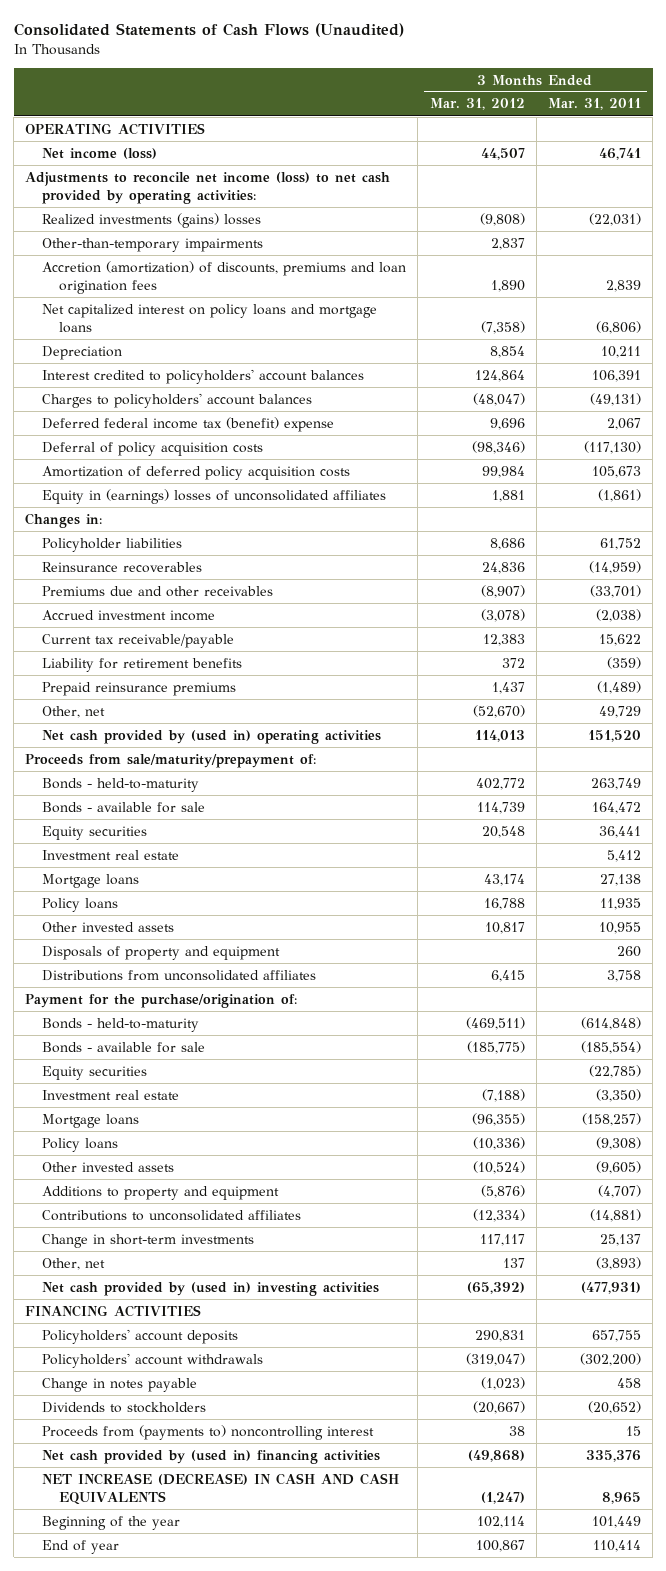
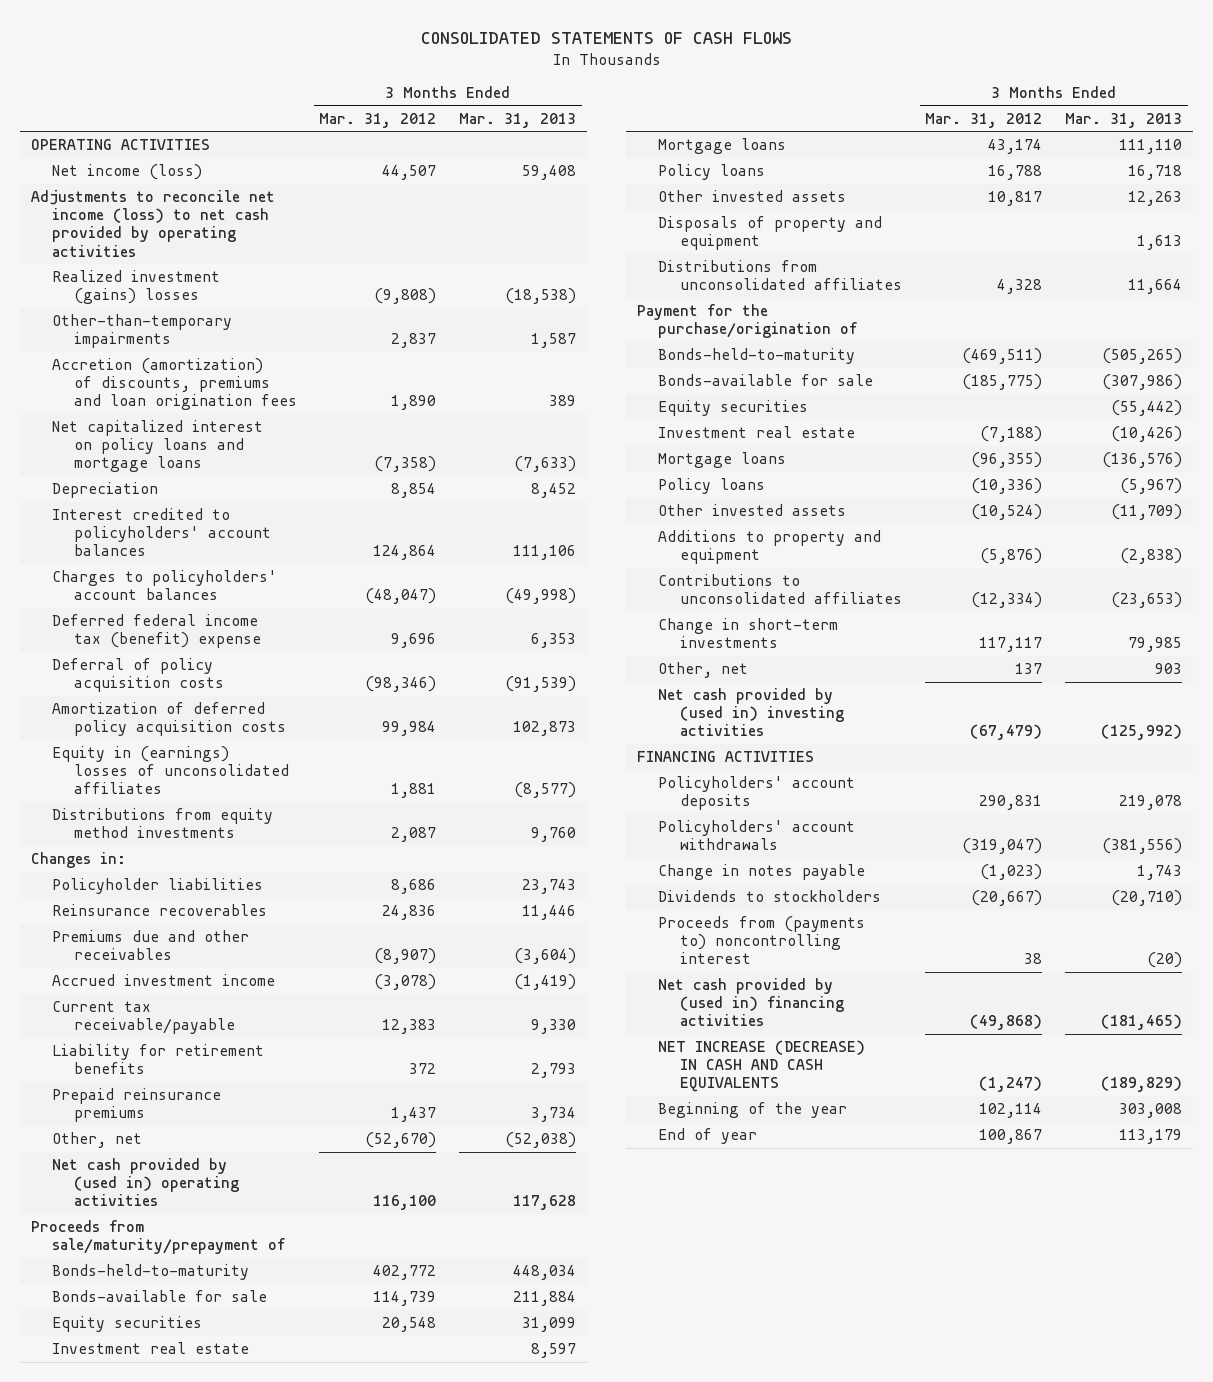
- Consolidated Statements of Cash Flows (Unaudited)
+ CONSOLIDATED STATEMENTS OF CASH FLOWS
- | 3 Months Ended Mar. 31, 2012 | 3 Months Ended Mar. 31, 2011
+ | 3 Months Ended Mar. 31, 2012 | 3 Months Ended Mar. 31, 2013
- Adjustments to reconcile net income (loss) to net cash provided by operating activities:
- Realized investments (gains) losses | (9,808) | (22,031)
+ Adjustments to reconcile net income (loss) to net cash provided by operating activities
+ Realized investment (gains) losses | (9,808) | (18,538)
+ Distributions from equity method investments | 2,087 | 9,760
- Net cash provided by (used in) operating activities | 114,013 | 151,520
- Proceeds from sale/maturity/prepayment of:
- Bonds - held-to-maturity | 402,772 | 263,749
- Bonds - available for sale | 114,739 | 164,472
+ Net cash provided by (used in) operating activities | 116,100 | 117,628
+ Proceeds from sale/maturity/prepayment of
+ Bonds-held-to-maturity | 402,772 | 448,034
+ Bonds-available for sale | 114,739 | 211,884
- Distributions from unconsolidated affiliates | 6,415 | 3,758
- Payment for the purchase/origination of:
- Bonds - held-to-maturity | (469,511) | (614,848)
- Bonds - available for sale | (185,775) | (185,554)
+ Distributions from unconsolidated affiliates | 4,328 | 11,664
+ Payment for the purchase/origination of
+ Bonds-held-to-maturity | (469,511) | (505,265)
+ Bonds-available for sale | (185,775) | (307,986)
- Net cash provided by (used in) investing activities | (65,392) | (477,931)
+ Net cash provided by (used in) investing activities | (67,479) | (125,992)

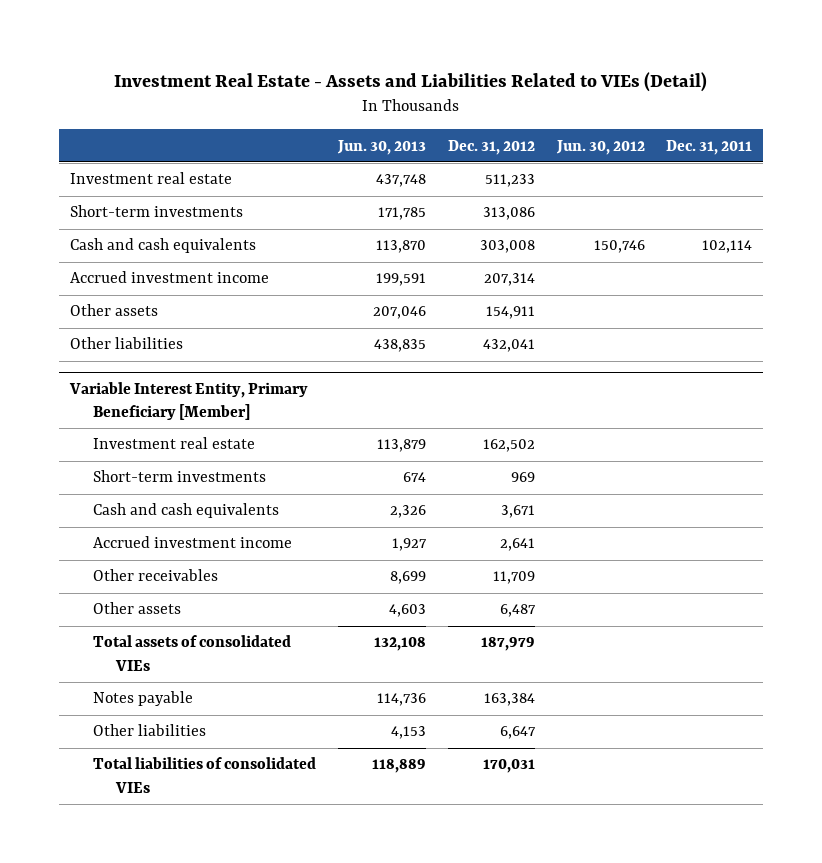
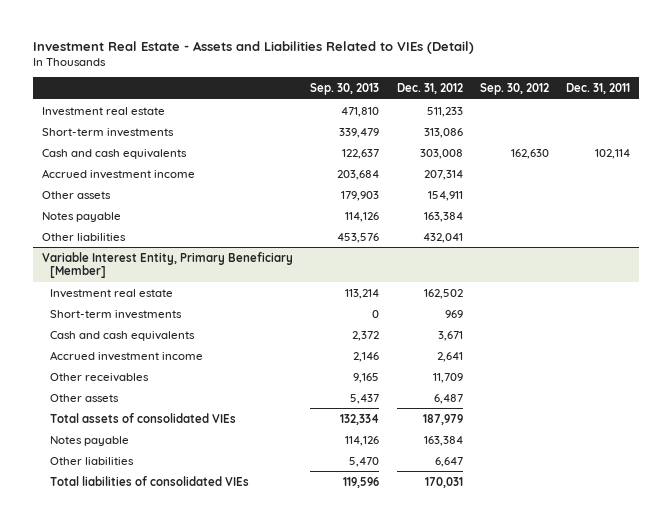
- | Jun. 30, 2013 | Dec. 31, 2012 | Jun. 30, 2012 | Dec. 31, 2011
+ | Sep. 30, 2013 | Dec. 31, 2012 | Sep. 30, 2012 | Dec. 31, 2011
+ Notes payable | 114,126 | 163,384 | |

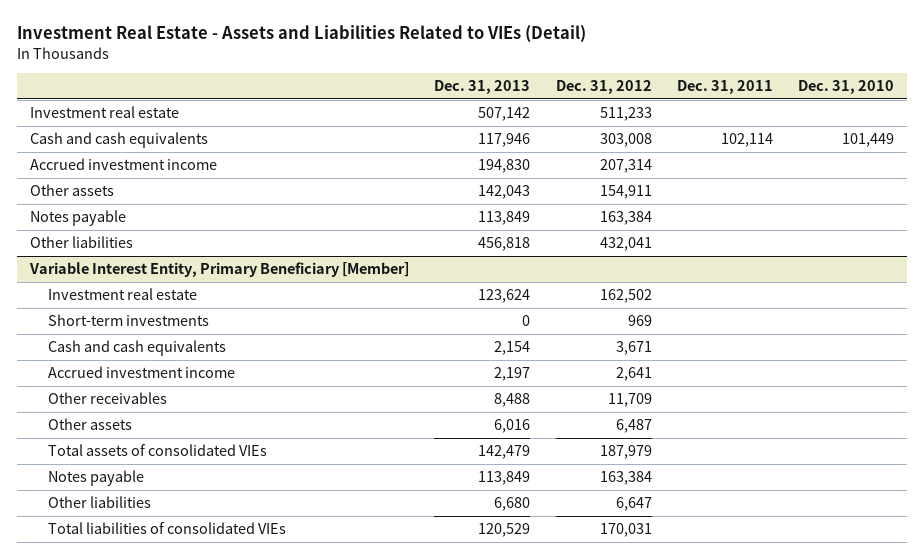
- | Sep. 30, 2013 | Dec. 31, 2012 | Sep. 30, 2012 | Dec. 31, 2011
+ | Dec. 31, 2013 | Dec. 31, 2012 | Dec. 31, 2011 | Dec. 31, 2010
- Short-term investments | 339,479 | 313,086 | |

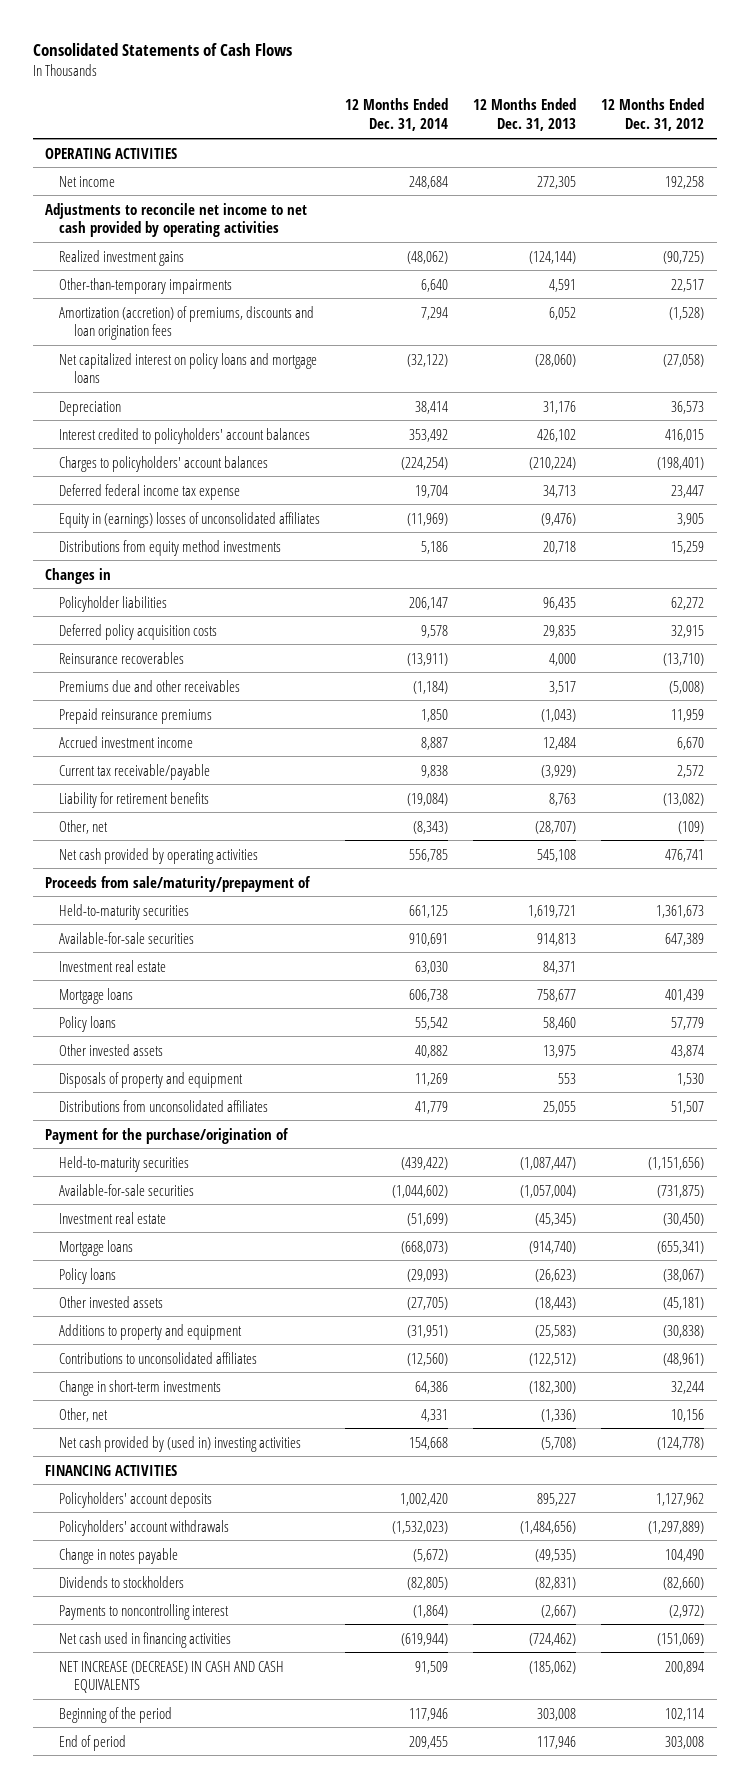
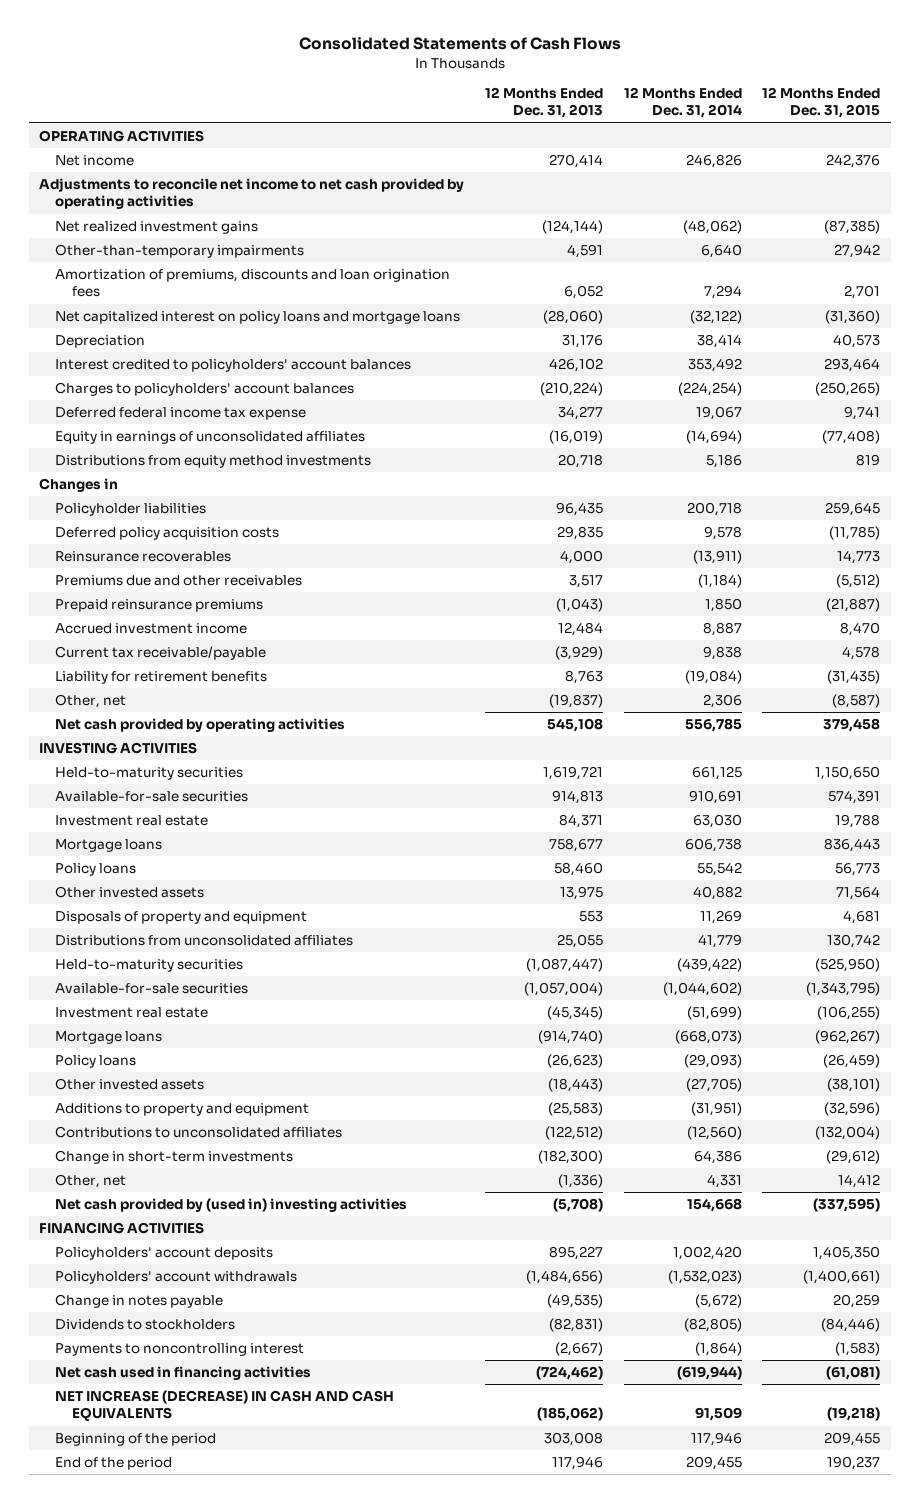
- | 12 Months Ended Dec. 31, 2014 | 12 Months Ended Dec. 31, 2013 | 12 Months Ended Dec. 31, 2012
+ | 12 Months Ended Dec. 31, 2013 | 12 Months Ended Dec. 31, 2014 | 12 Months Ended Dec. 31, 2015
- Net income | 248,684 | 272,305 | 192,258
+ Net income | 270,414 | 246,826 | 242,376
- Realized investment gains | (48,062) | (124,144) | (90,725)
+ Net realized investment gains | (124,144) | (48,062) | (87,385)
- Amortization (accretion) of premiums, discounts and loan origination fees | 7,294 | 6,052 | (1,528)
+ Amortization of premiums, discounts and loan origination fees | 6,052 | 7,294 | 2,701
- Deferred federal income tax expense | 19,704 | 34,713 | 23,447
- Equity in (earnings) losses of unconsolidated affiliates | (11,969) | (9,476) | 3,905
+ Deferred federal income tax expense | 34,277 | 19,067 | 9,741
+ Equity in earnings of unconsolidated affiliates | (16,019) | (14,694) | (77,408)
- Policyholder liabilities | 206,147 | 96,435 | 62,272
+ Policyholder liabilities | 96,435 | 200,718 | 259,645
- Other, net | (8,343) | (28,707) | (109)
+ Other, net | (19,837) | 2,306 | (8,587)
- Proceeds from sale/maturity/prepayment of
+ INVESTING ACTIVITIES
- Payment for the purchase/origination of
- End of period | 209,455 | 117,946 | 303,008
+ End of the period | 117,946 | 209,455 | 190,237

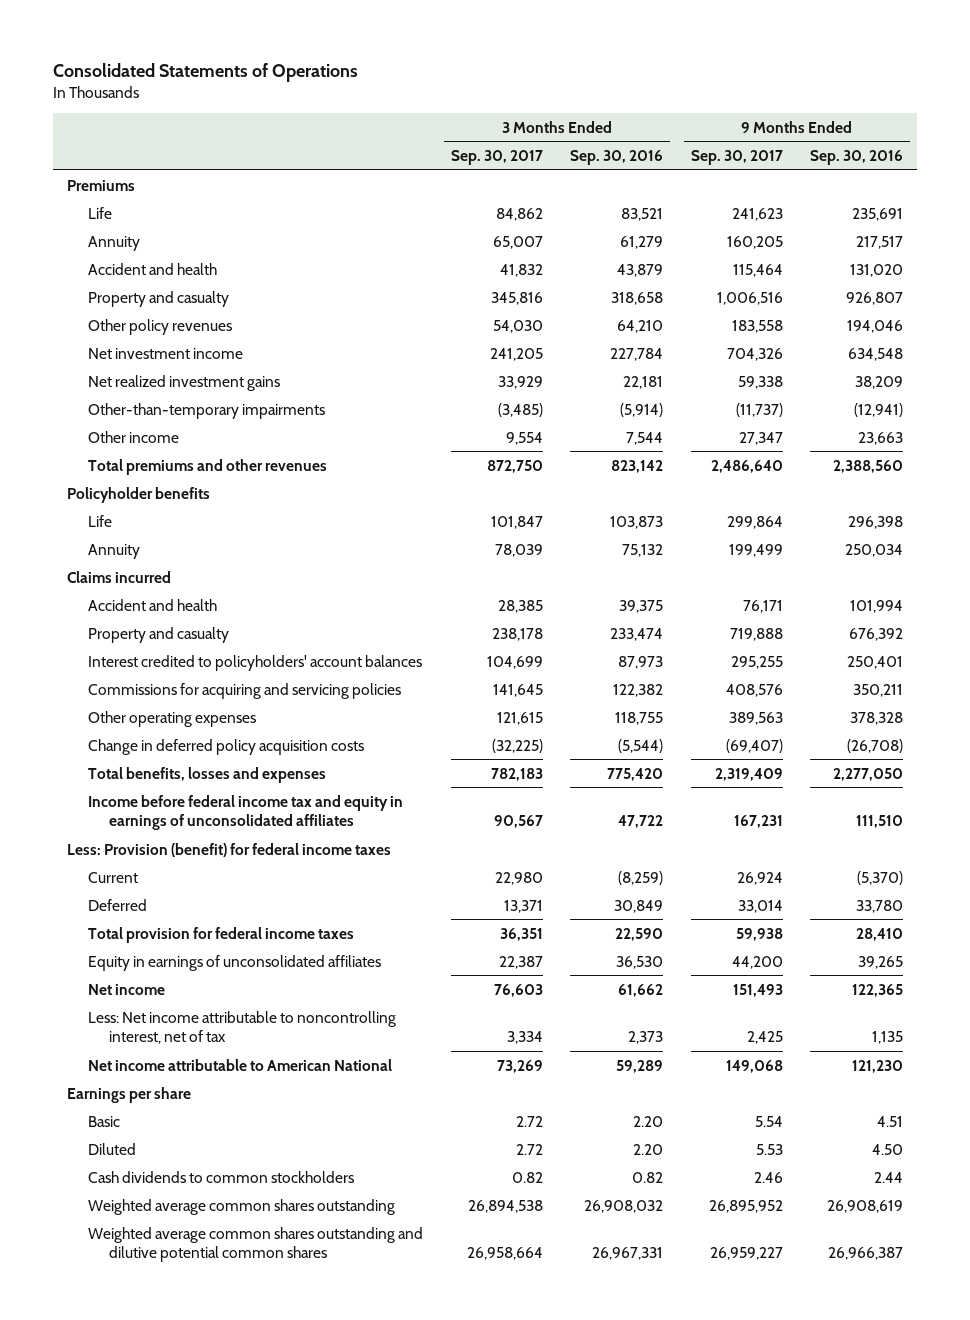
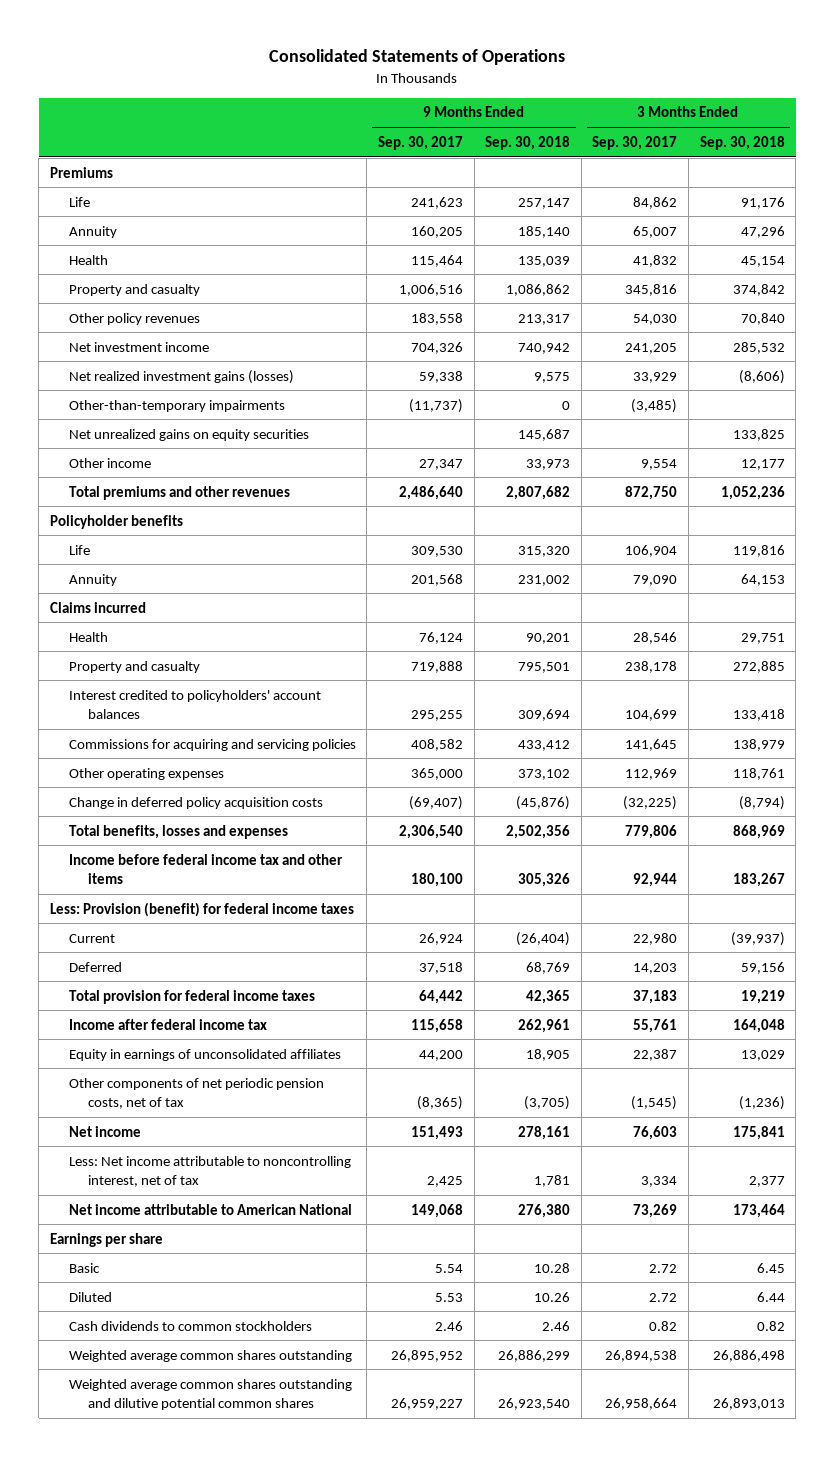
- | 3 Months Ended Sep. 30, 2017 | 3 Months Ended Sep. 30, 2016 | 9 Months Ended Sep. 30, 2017 | 9 Months Ended Sep. 30, 2016
+ | 9 Months Ended Sep. 30, 2017 | 9 Months Ended Sep. 30, 2018 | 3 Months Ended Sep. 30, 2017 | 3 Months Ended Sep. 30, 2018
- Accident and health | 41,832 | 43,879 | 115,464 | 131,020
+ Health | 115,464 | 135,039 | 41,832 | 45,154
- Net realized investment gains | 33,929 | 22,181 | 59,338 | 38,209
+ Net realized investment gains (losses) | 59,338 | 9,575 | 33,929 | (8,606)
+ Net unrealized gains on equity securities | | 145,687 | | 133,825
- Life | 101,847 | 103,873 | 299,864 | 296,398
- Annuity | 78,039 | 75,132 | 199,499 | 250,034
+ Life | 309,530 | 315,320 | 106,904 | 119,816
+ Annuity | 201,568 | 231,002 | 79,090 | 64,153
- Accident and health | 28,385 | 39,375 | 76,171 | 101,994
+ Health | 76,124 | 90,201 | 28,546 | 29,751
- Commissions for acquiring and servicing policies | 141,645 | 122,382 | 408,576 | 350,211
- Other operating expenses | 121,615 | 118,755 | 389,563 | 378,328
+ Commissions for acquiring and servicing policies | 408,582 | 433,412 | 141,645 | 138,979
+ Other operating expenses | 365,000 | 373,102 | 112,969 | 118,761
- Total benefits, losses and expenses | 782,183 | 775,420 | 2,319,409 | 2,277,050
- Income before federal income tax and equity in earnings of unconsolidated affiliates | 90,567 | 47,722 | 167,231 | 111,510
+ Total benefits, losses and expenses | 2,306,540 | 2,502,356 | 779,806 | 868,969
+ Income before federal income tax and other items | 180,100 | 305,326 | 92,944 | 183,267
- Deferred | 13,371 | 30,849 | 33,014 | 33,780
- Total provision for federal income taxes | 36,351 | 22,590 | 59,938 | 28,410
+ Deferred | 37,518 | 68,769 | 14,203 | 59,156
+ Total provision for federal income taxes | 64,442 | 42,365 | 37,183 | 19,219
+ Income after federal income tax | 115,658 | 262,961 | 55,761 | 164,048
+ Other components of net periodic pension costs, net of tax | (8,365) | (3,705) | (1,545) | (1,236)

